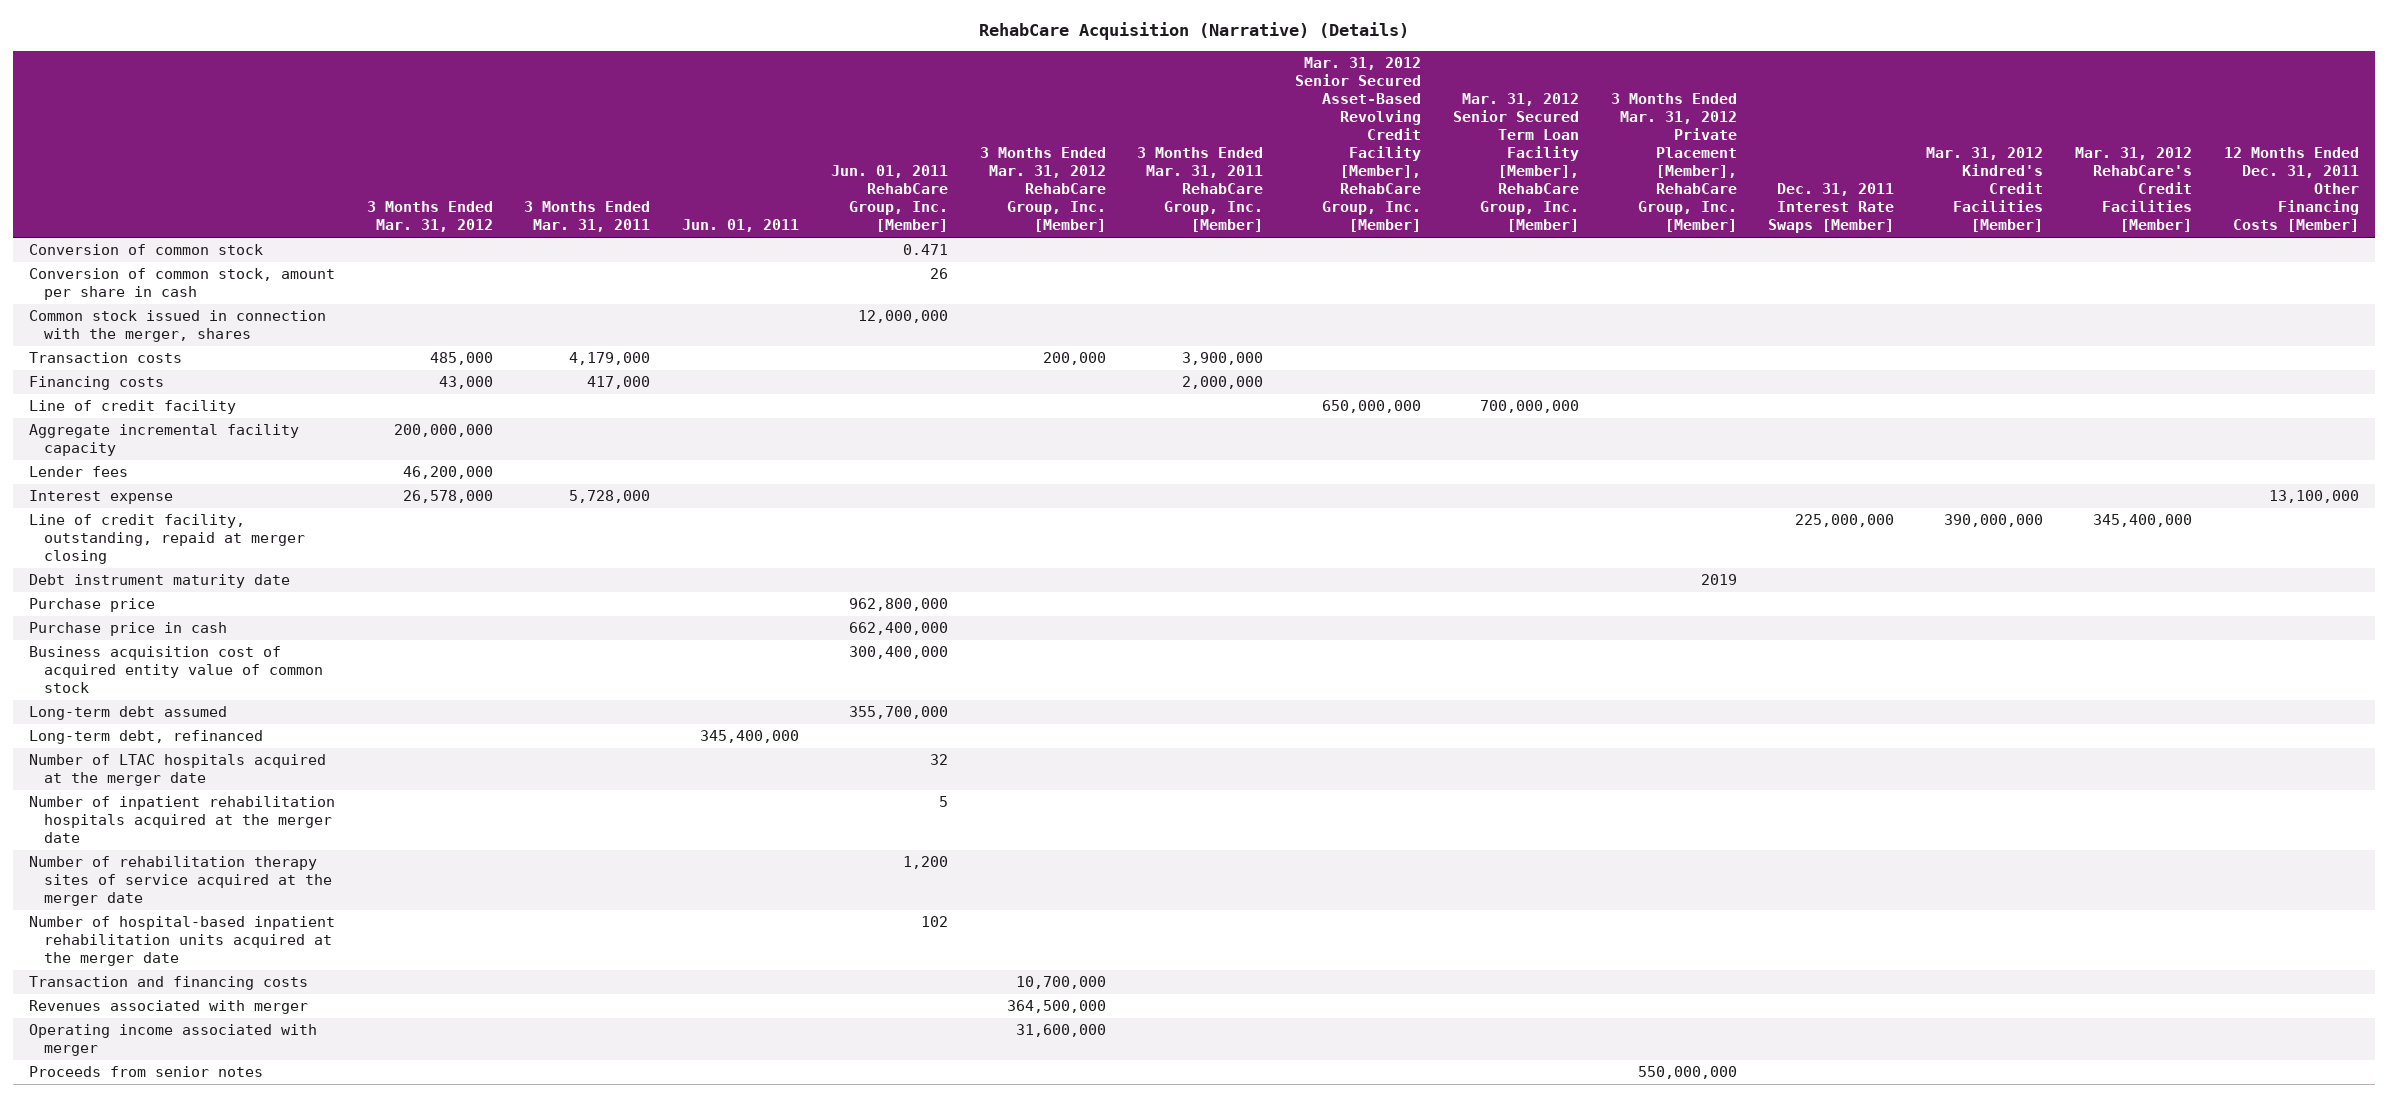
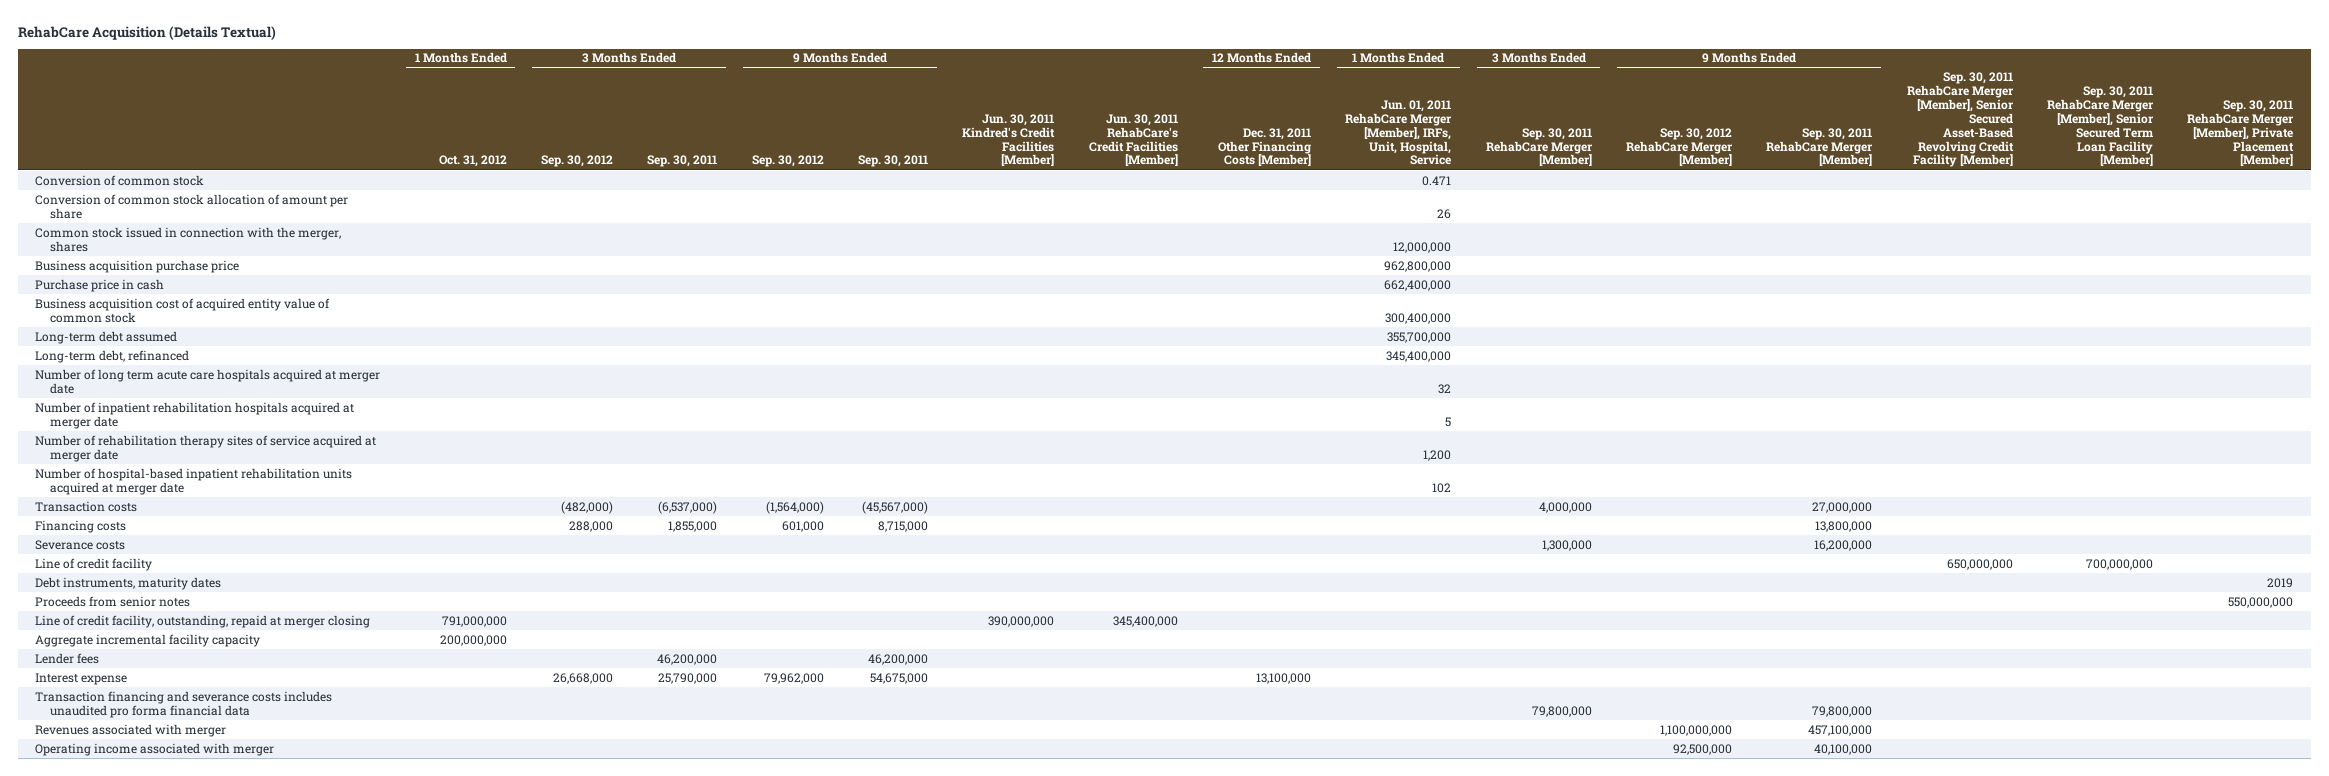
- RehabCare Acquisition (Narrative) (Details)
+ RehabCare Acquisition (Details Textual)
- | 3 Months Ended Mar. 31, 2012 | 3 Months Ended Mar. 31, 2011 | Jun. 01, 2011 | Jun. 01, 2011 RehabCare Group, Inc. [Member] | 3 Months Ended Mar. 31, 2012 RehabCare Group, Inc. [Member] | 3 Months Ended Mar. 31, 2011 RehabCare Group, Inc. [Member] | Mar. 31, 2012 Senior Secured Asset-Based Revolving Credit Facility [Member], RehabCare Group, Inc. [Member] | Mar. 31, 2012 Senior Secured Term Loan Facility [Member], RehabCare Group, Inc. [Member] | 3 Months Ended Mar. 31, 2012 Private Placement [Member], RehabCare Group, Inc. [Member] | Dec. 31, 2011 Interest Rate Swaps [Member] | Mar. 31, 2012 Kindred's Credit Facilities [Member] | Mar. 31, 2012 RehabCare's Credit Facilities [Member] | 12 Months Ended Dec. 31, 2011 Other Financing Costs [Member]
+ | 1 Months Ended Oct. 31, 2012 | 3 Months Ended Sep. 30, 2012 | 3 Months Ended Sep. 30, 2011 | 9 Months Ended Sep. 30, 2012 | 9 Months Ended Sep. 30, 2011 | Jun. 30, 2011 Kindred's Credit Facilities [Member] | Jun. 30, 2011 RehabCare's Credit Facilities [Member] | 12 Months Ended Dec. 31, 2011 Other Financing Costs [Member] | 1 Months Ended Jun. 01, 2011 RehabCare Merger [Member], IRFs, Unit, Hospital, Service | 3 Months Ended Sep. 30, 2011 RehabCare Merger [Member] | 9 Months Ended Sep. 30, 2012 RehabCare Merger [Member] | 9 Months Ended Sep. 30, 2011 RehabCare Merger [Member] | Sep. 30, 2011 RehabCare Merger [Member], Senior Secured Asset-Based Revolving Credit Facility [Member] | Sep. 30, 2011 RehabCare Merger [Member], Senior Secured Term Loan Facility [Member] | Sep. 30, 2011 RehabCare Merger [Member], Private Placement [Member]
- Conversion of common stock, amount per share in cash | | | | 26 | | | | | | | | |
+ Conversion of common stock allocation of amount per share | | | | | | | | | 26 | | | | | |
+ Business acquisition purchase price | | | | | | | | | 962,800,000 | | | | | |
moved up: Purchase price in cash | | | | | | | | | 662,400,000 | | | | | |
moved up: Business acquisition cost of acquired entity value of common stock | | | | | | | | | 300,400,000 | | | | | |
moved up: Long-term debt assumed | | | | | | | | | 355,700,000 | | | | | |
moved up: Long-term debt, refinanced | | | | | | | | | 345,400,000 | | | | | |
+ Number of long term acute care hospitals acquired at merger date | | | | | | | | | 32 | | | | | |
+ Number of inpatient rehabilitation hospitals acquired at merger date | | | | | | | | | 5 | | | | | |
+ Number of rehabilitation therapy sites of service acquired at merger date | | | | | | | | | 1,200 | | | | | |
+ Number of hospital-based inpatient rehabilitation units acquired at merger date | | | | | | | | | 102 | | | | | |
+ Severance costs | | | | | | | | | | 1,300,000 | | 16,200,000 | | |
+ Debt instruments, maturity dates | | | | | | | | | | | | | | | 2019
moved up: Proceeds from senior notes | | | | | | | | | | | | | | | 550,000,000
moved up: Line of credit facility, outstanding, repaid at merger closing | 791,000,000 | | | | | 390,000,000 | 345,400,000 | | | | | | | |
- Debt instrument maturity date | | | | | | | | | 2019 | | | |
- Purchase price | | | | 962,800,000 | | | | | | | | |
- Number of LTAC hospitals acquired at the merger date | | | | 32 | | | | | | | | |
- Number of inpatient rehabilitation hospitals acquired at the merger date | | | | 5 | | | | | | | | |
- Number of rehabilitation therapy sites of service acquired at the merger date | | | | 1,200 | | | | | | | | |
- Number of hospital-based inpatient rehabilitation units acquired at the merger date | | | | 102 | | | | | | | | |
- Transaction and financing costs | | | | | 10,700,000 | | | | | | | |
+ Transaction financing and severance costs includes unaudited pro forma financial data | | | | | | | | | | 79,800,000 | | 79,800,000 | | |

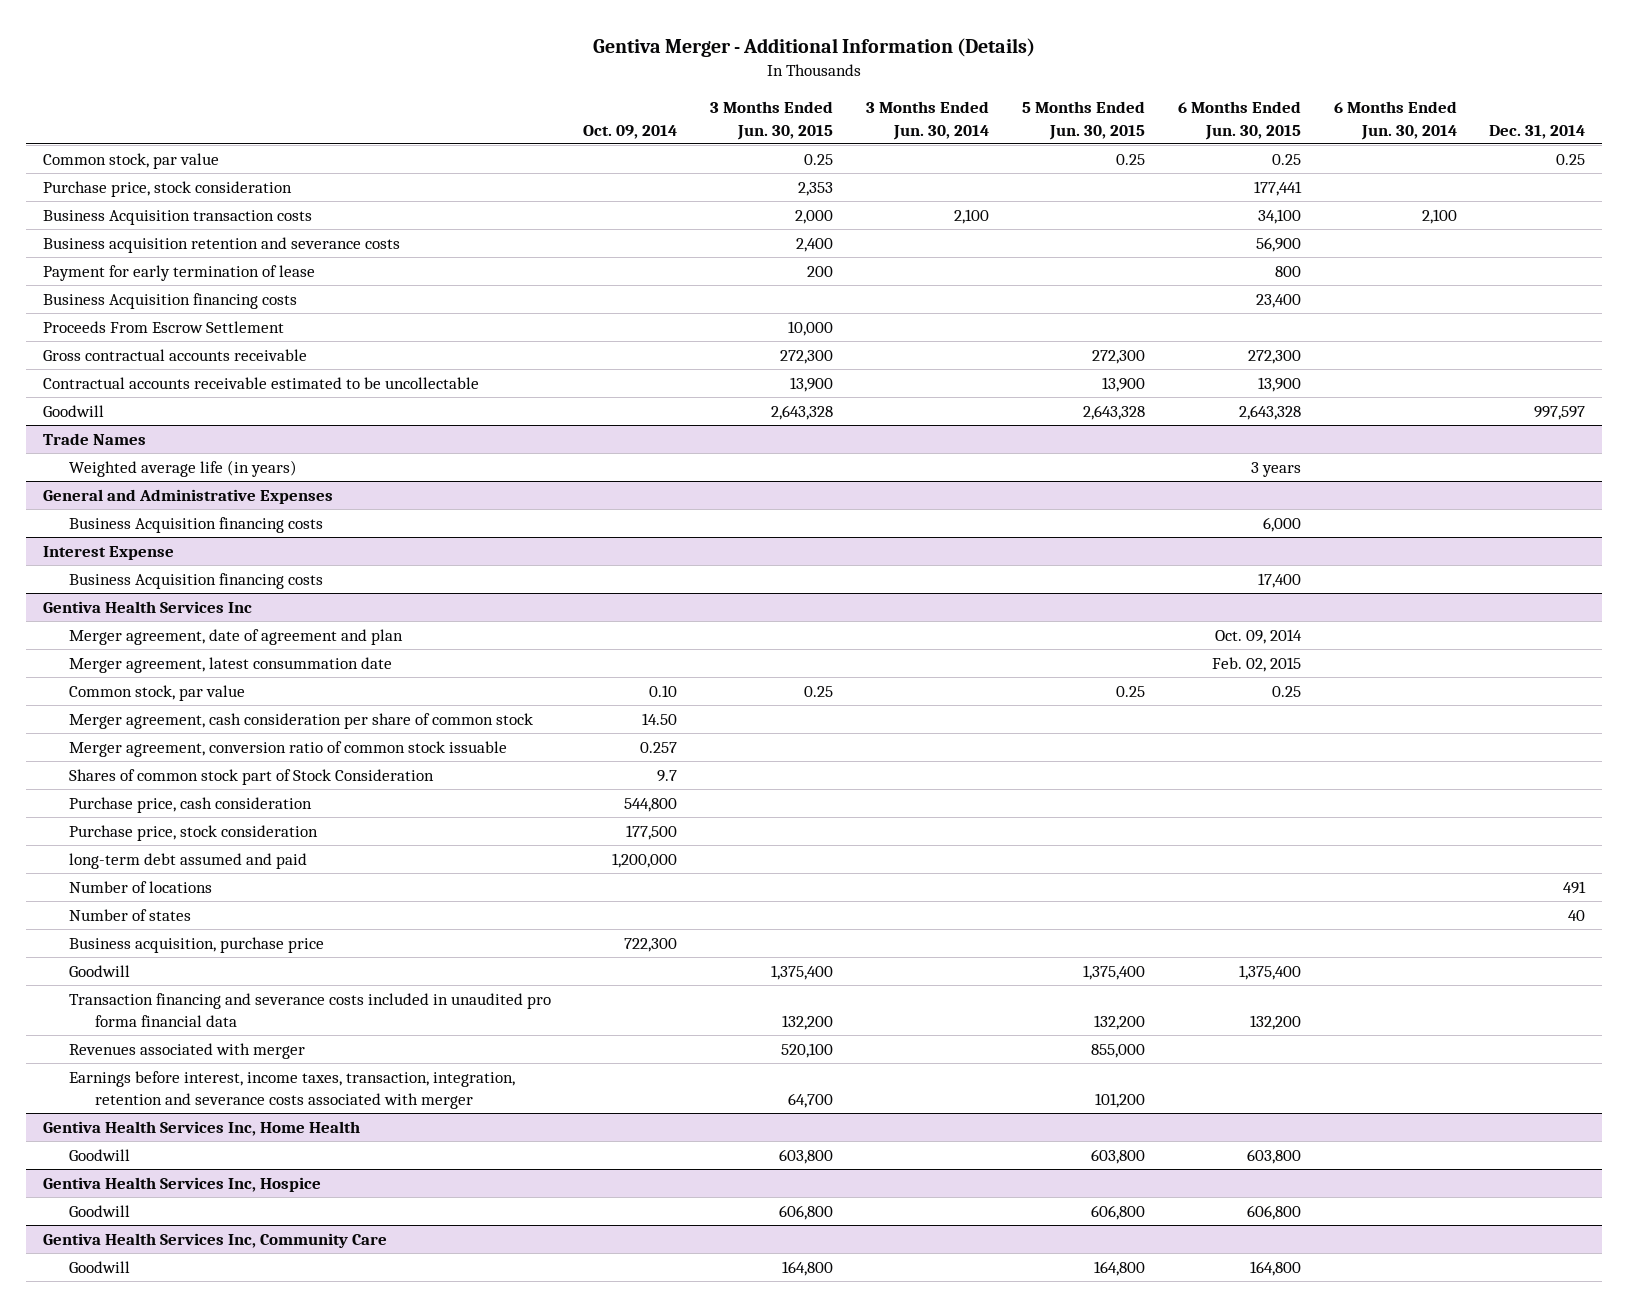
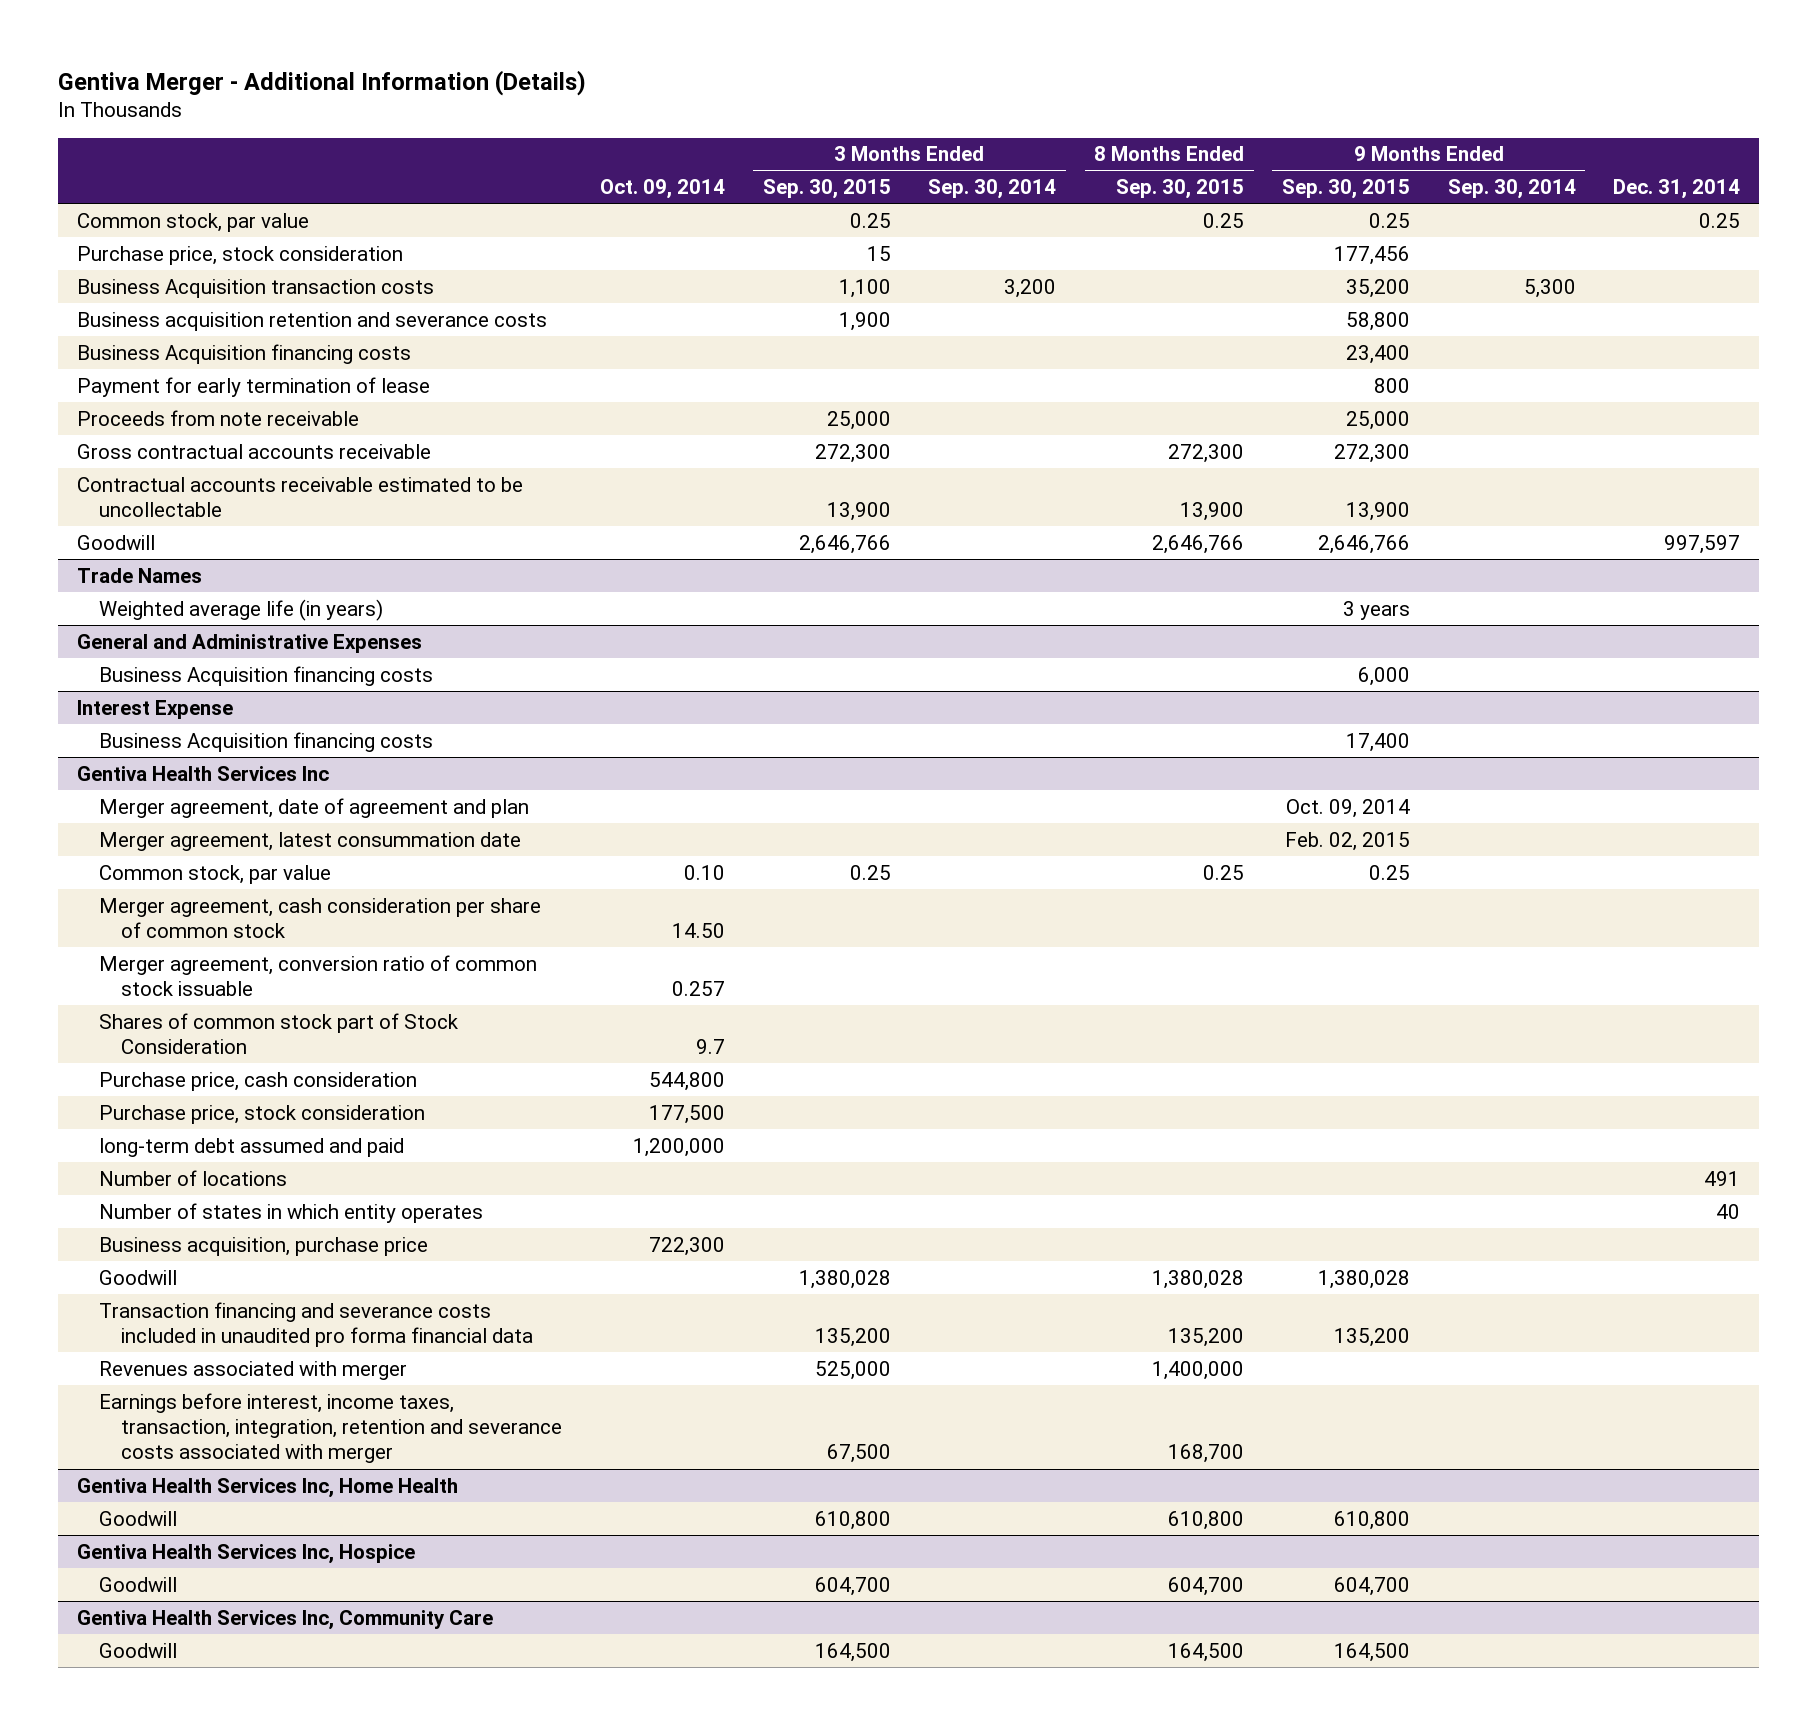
- | Oct. 09, 2014 | 3 Months Ended Jun. 30, 2015 | 3 Months Ended Jun. 30, 2014 | 5 Months Ended Jun. 30, 2015 | 6 Months Ended Jun. 30, 2015 | 6 Months Ended Jun. 30, 2014 | Dec. 31, 2014
+ | Oct. 09, 2014 | 3 Months Ended Sep. 30, 2015 | 3 Months Ended Sep. 30, 2014 | 8 Months Ended Sep. 30, 2015 | 9 Months Ended Sep. 30, 2015 | 9 Months Ended Sep. 30, 2014 | Dec. 31, 2014
- Proceeds From Escrow Settlement | | 10,000 | | | | |
moved down: Payment for early termination of lease | | | | | 800 | |
+ Proceeds from note receivable | | 25,000 | | | 25,000 | |
@ Gentiva Health Services Inc
- Number of states | | | | | | | 40
+ Number of states in which entity operates | | | | | | | 40

